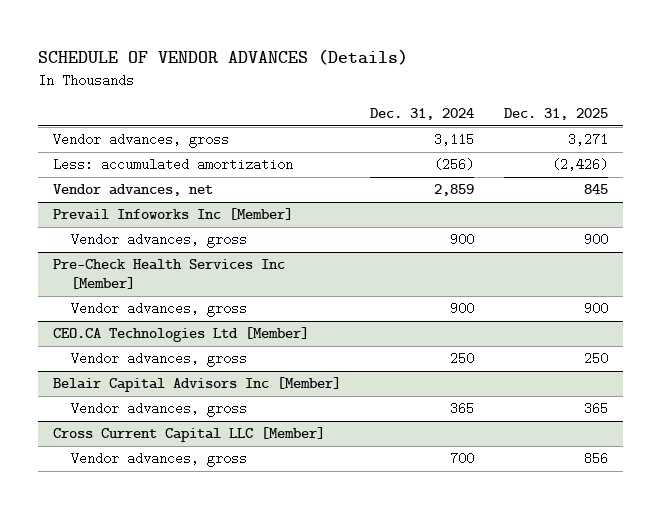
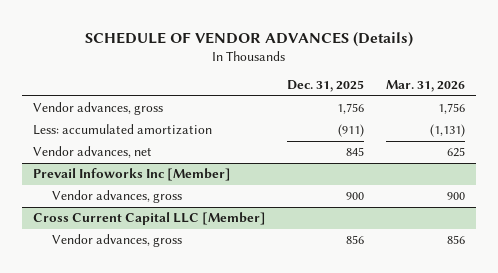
- | Dec. 31, 2024 | Dec. 31, 2025
+ | Dec. 31, 2025 | Mar. 31, 2026
- Vendor advances, gross | 3,115 | 3,271
- Less: accumulated amortization | (256) | (2,426)
+ Vendor advances, gross | 1,756 | 1,756
+ Less: accumulated amortization | (911) | (1,131)
- Pre-Check Health Services Inc [Member]
- Vendor advances, gross | 900 | 900
- CEO.CA Technologies Ltd [Member]
- Vendor advances, gross | 250 | 250
- Belair Capital Advisors Inc [Member]
- Vendor advances, gross | 365 | 365

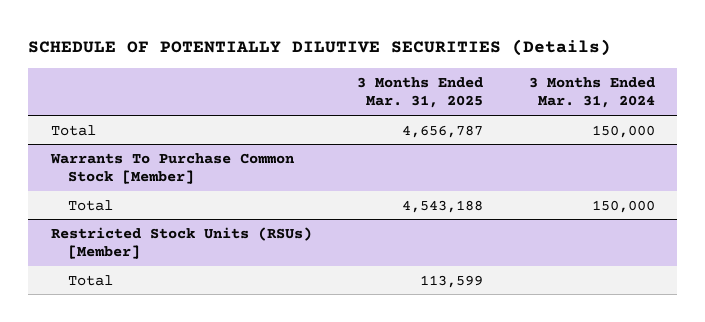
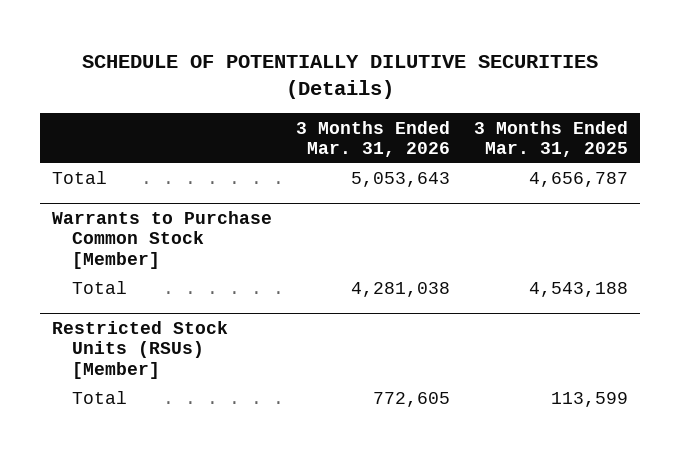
- | 3 Months Ended Mar. 31, 2025 | 3 Months Ended Mar. 31, 2024
+ | 3 Months Ended Mar. 31, 2026 | 3 Months Ended Mar. 31, 2025
- Warrants To Purchase Common Stock [Member]
+ Warrants to Purchase Common Stock [Member]

